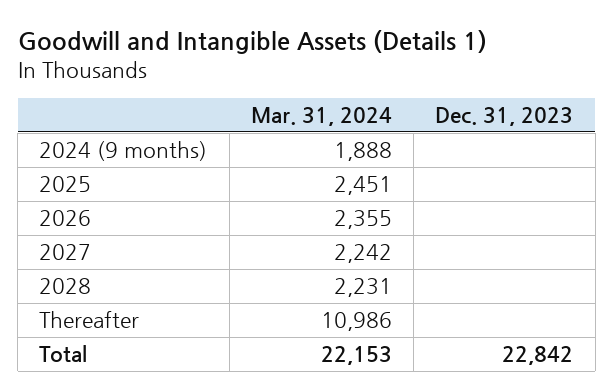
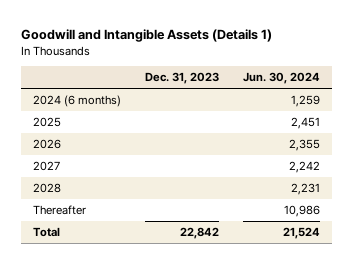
- | Mar. 31, 2024 | Dec. 31, 2023
+ | Dec. 31, 2023 | Jun. 30, 2024
- 2024 (9 months) | 1,888 |
+ 2024 (6 months) | | 1,259

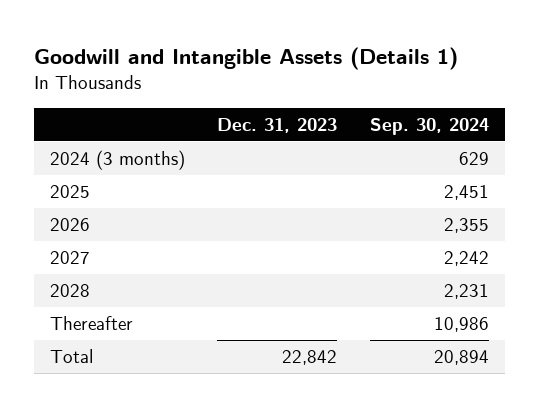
- | Dec. 31, 2023 | Jun. 30, 2024
+ | Dec. 31, 2023 | Sep. 30, 2024
- 2024 (6 months) | | 1,259
+ 2024 (3 months) | | 629

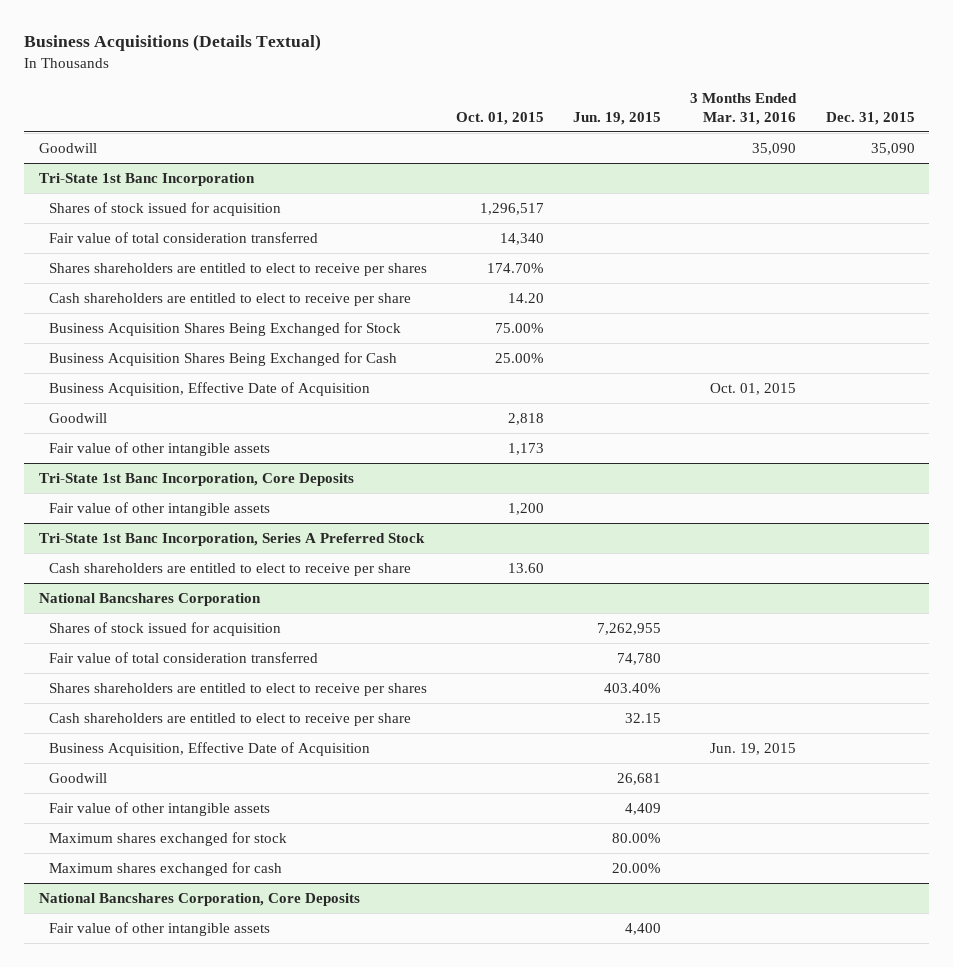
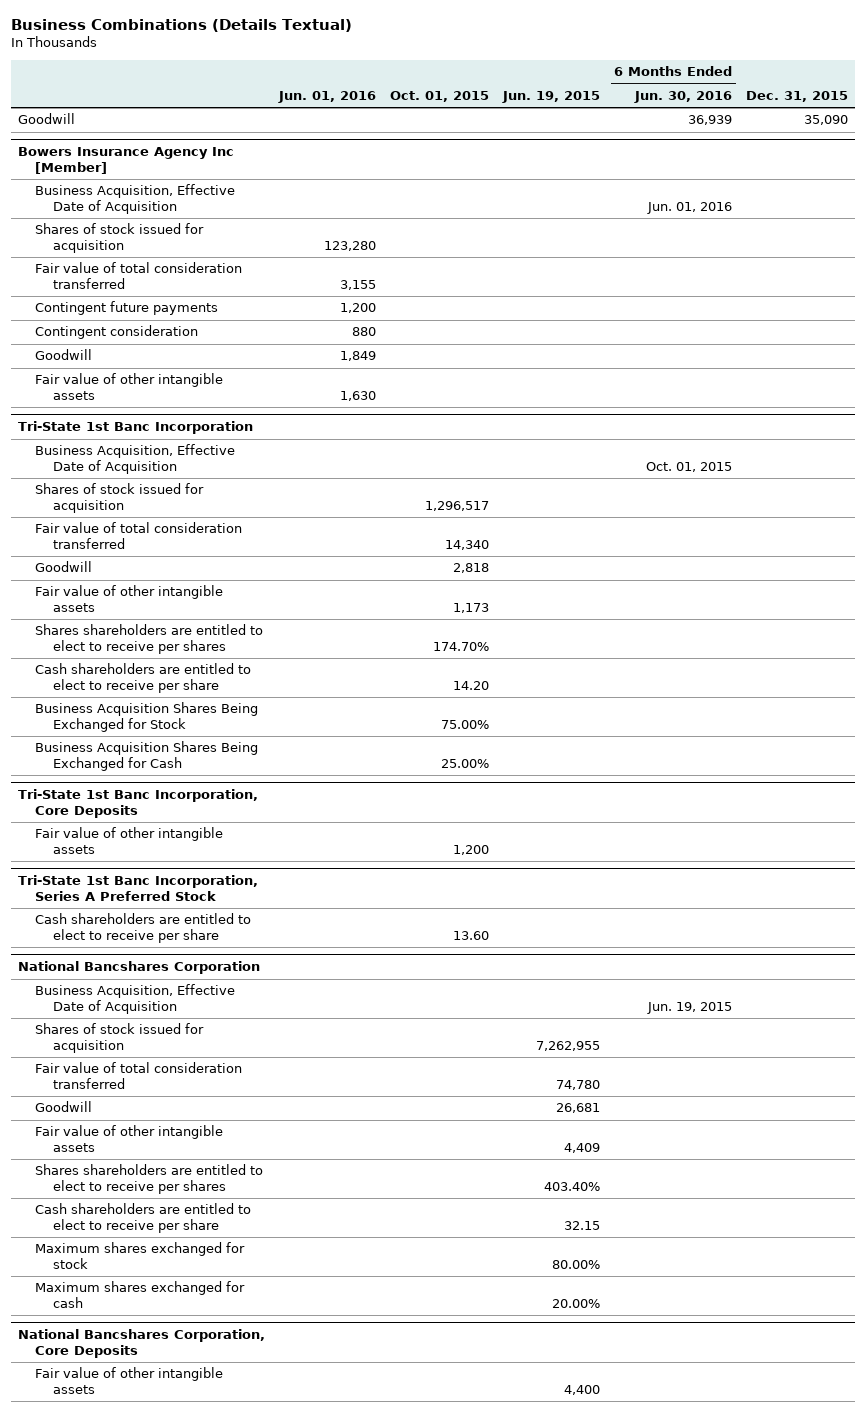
- Business Acquisitions (Details Textual)
+ Business Combinations (Details Textual)
- | Oct. 01, 2015 | Jun. 19, 2015 | 3 Months Ended Mar. 31, 2016 | Dec. 31, 2015
+ | Jun. 01, 2016 | Oct. 01, 2015 | Jun. 19, 2015 | 6 Months Ended Jun. 30, 2016 | Dec. 31, 2015
+ Bowers Insurance Agency Inc [Member]
+ Business Acquisition, Effective Date of Acquisition | | | | Jun. 01, 2016 |
+ Shares of stock issued for acquisition | 123,280 | | | |
+ Fair value of total consideration transferred | 3,155 | | | |
+ Contingent future payments | 1,200 | | | |
+ Contingent consideration | 880 | | | |
+ Goodwill | 1,849 | | | |
+ Fair value of other intangible assets | 1,630 | | | |
@ Tri-State 1st Banc Incorporation
moved up: Business Acquisition, Effective Date of Acquisition | | | | Oct. 01, 2015 |
moved up: Goodwill | | 2,818 | | |
moved up: Fair value of other intangible assets | | 1,173 | | |
@ National Bancshares Corporation
moved up: Business Acquisition, Effective Date of Acquisition | | | | Jun. 19, 2015 |
moved down: Shares shareholders are entitled to elect to receive per shares | | | 403.40% | |
moved down: Cash shareholders are entitled to elect to receive per share | | | 32.15 | |

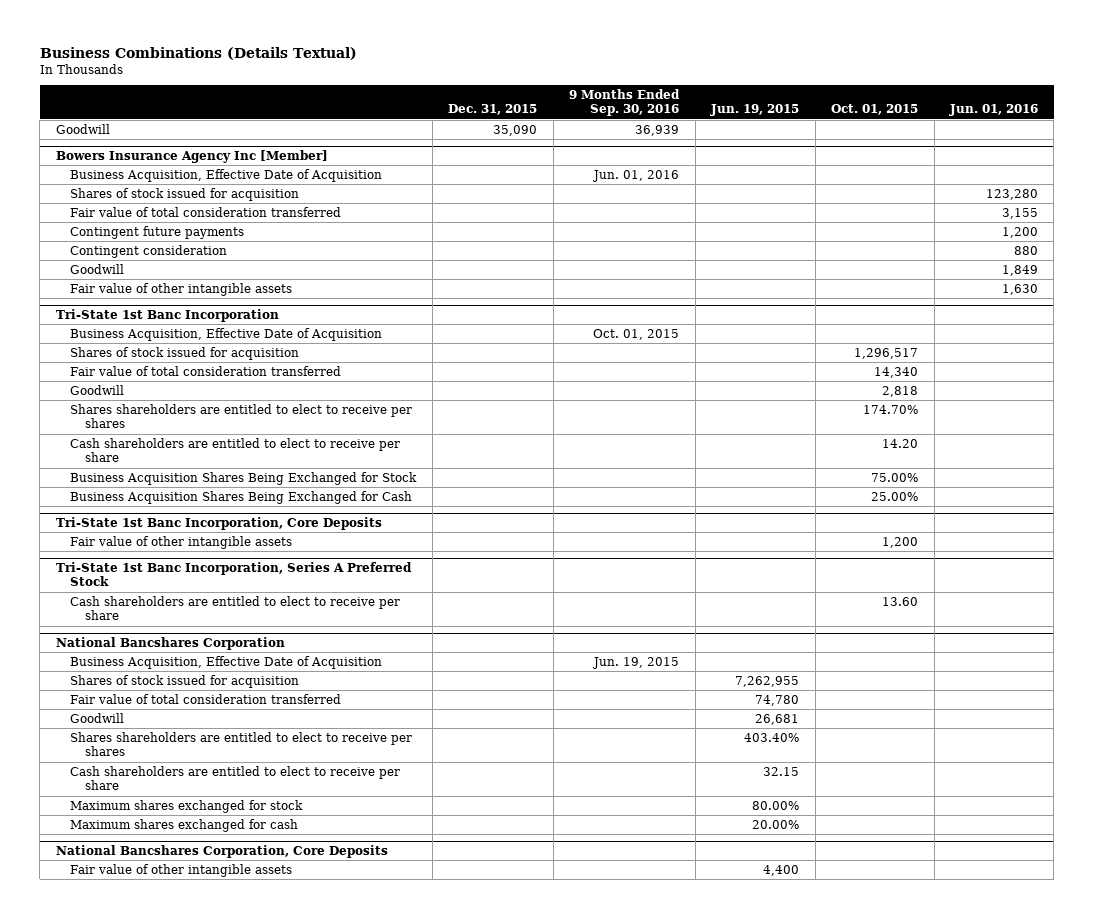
- | Jun. 01, 2016 | Oct. 01, 2015 | Jun. 19, 2015 | 6 Months Ended Jun. 30, 2016 | Dec. 31, 2015
+ | Dec. 31, 2015 | 9 Months Ended Sep. 30, 2016 | Jun. 19, 2015 | Oct. 01, 2015 | Jun. 01, 2016
@ Tri-State 1st Banc Incorporation
- Fair value of other intangible assets | | 1,173 | | |
@ National Bancshares Corporation
- Fair value of other intangible assets | | | 4,409 | |

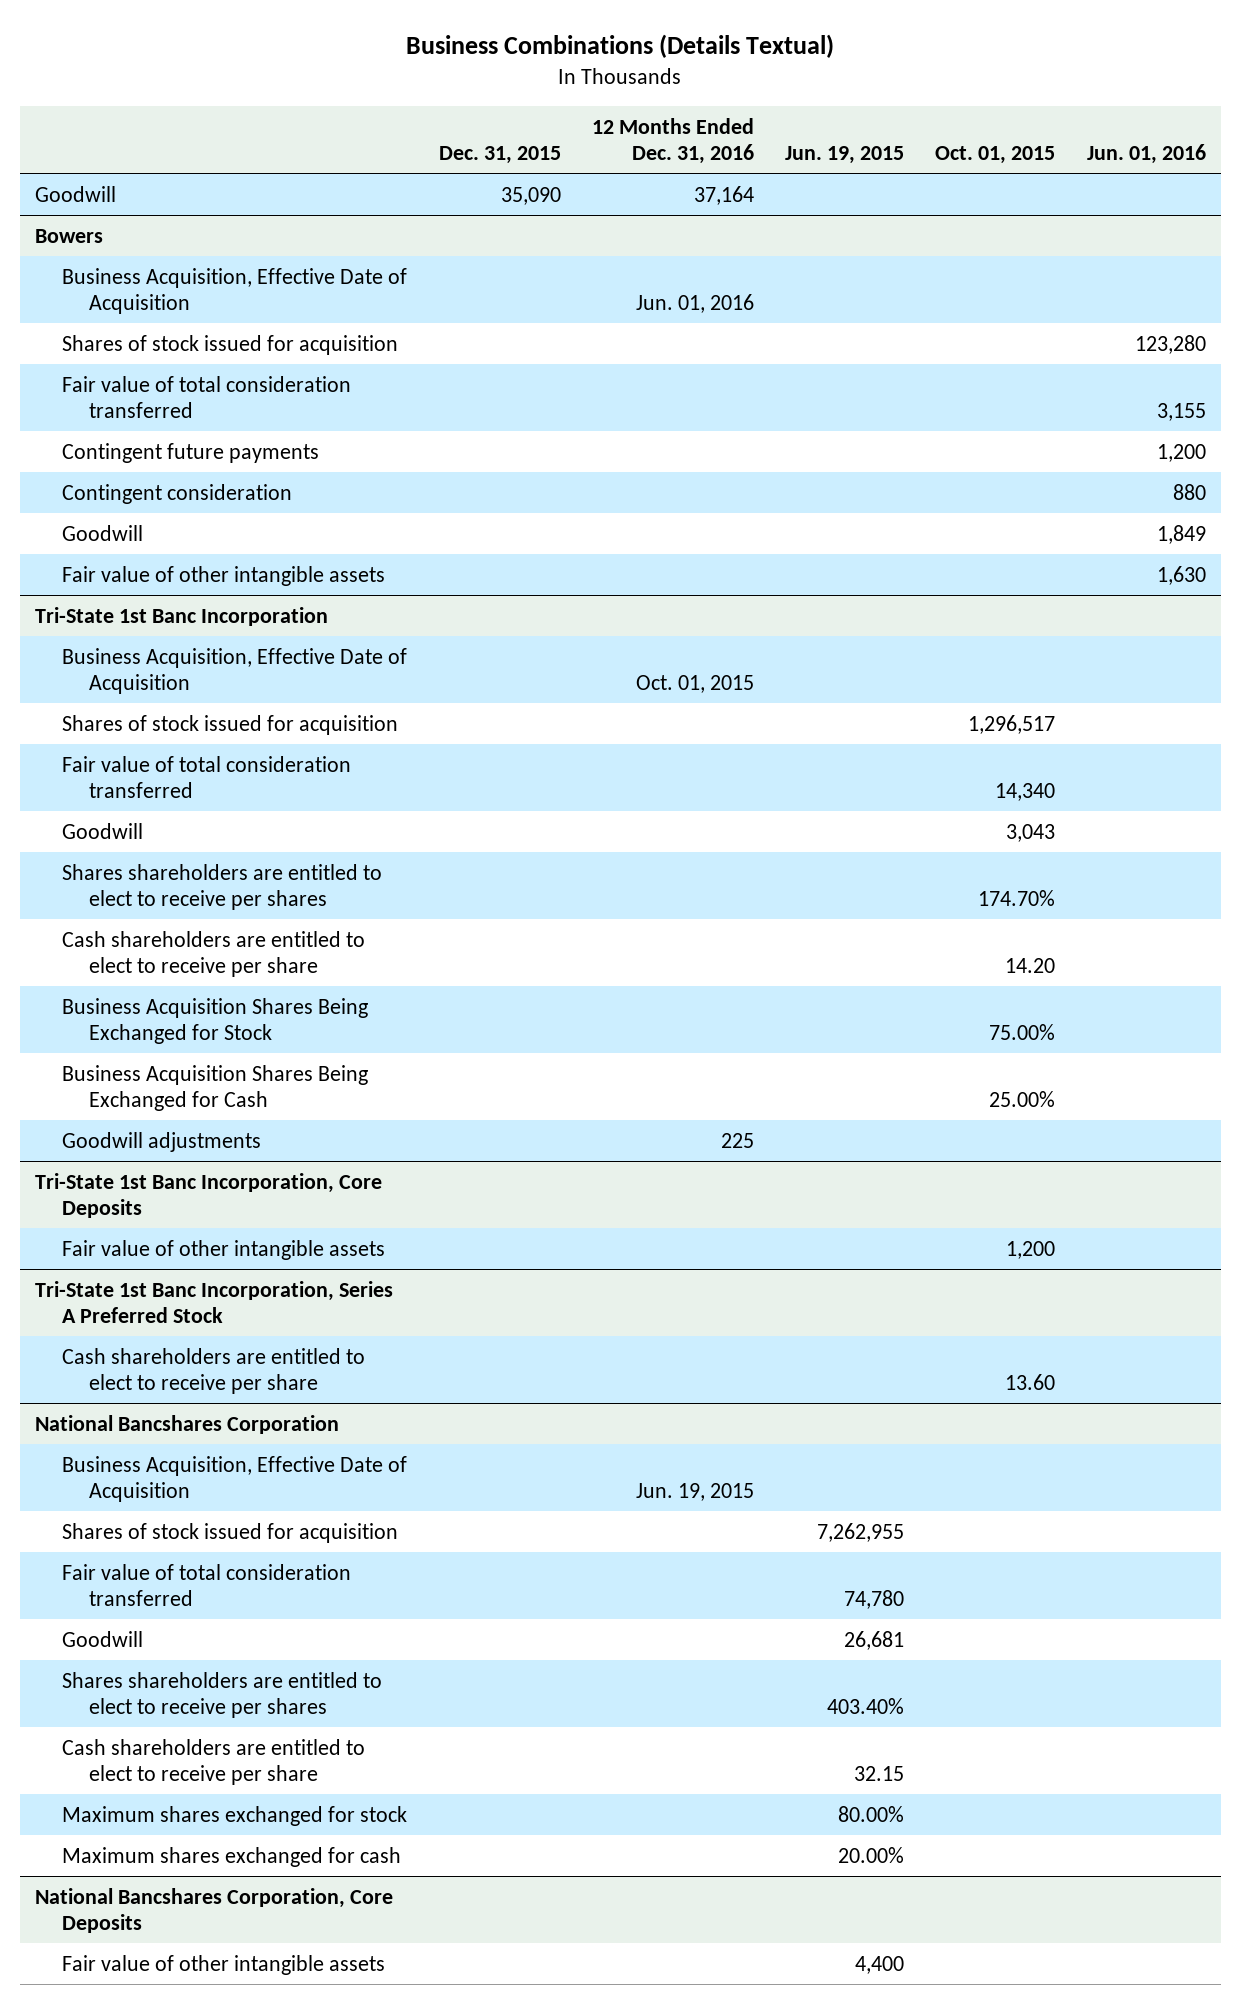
- | Dec. 31, 2015 | 9 Months Ended Sep. 30, 2016 | Jun. 19, 2015 | Oct. 01, 2015 | Jun. 01, 2016
+ | Dec. 31, 2015 | 12 Months Ended Dec. 31, 2016 | Jun. 19, 2015 | Oct. 01, 2015 | Jun. 01, 2016
- Bowers Insurance Agency Inc [Member]
+ Bowers
@ Tri-State 1st Banc Incorporation
- Goodwill | | | | 2,818 |
+ Goodwill | | | | 3,043 |
+ Goodwill adjustments | | 225 | | |

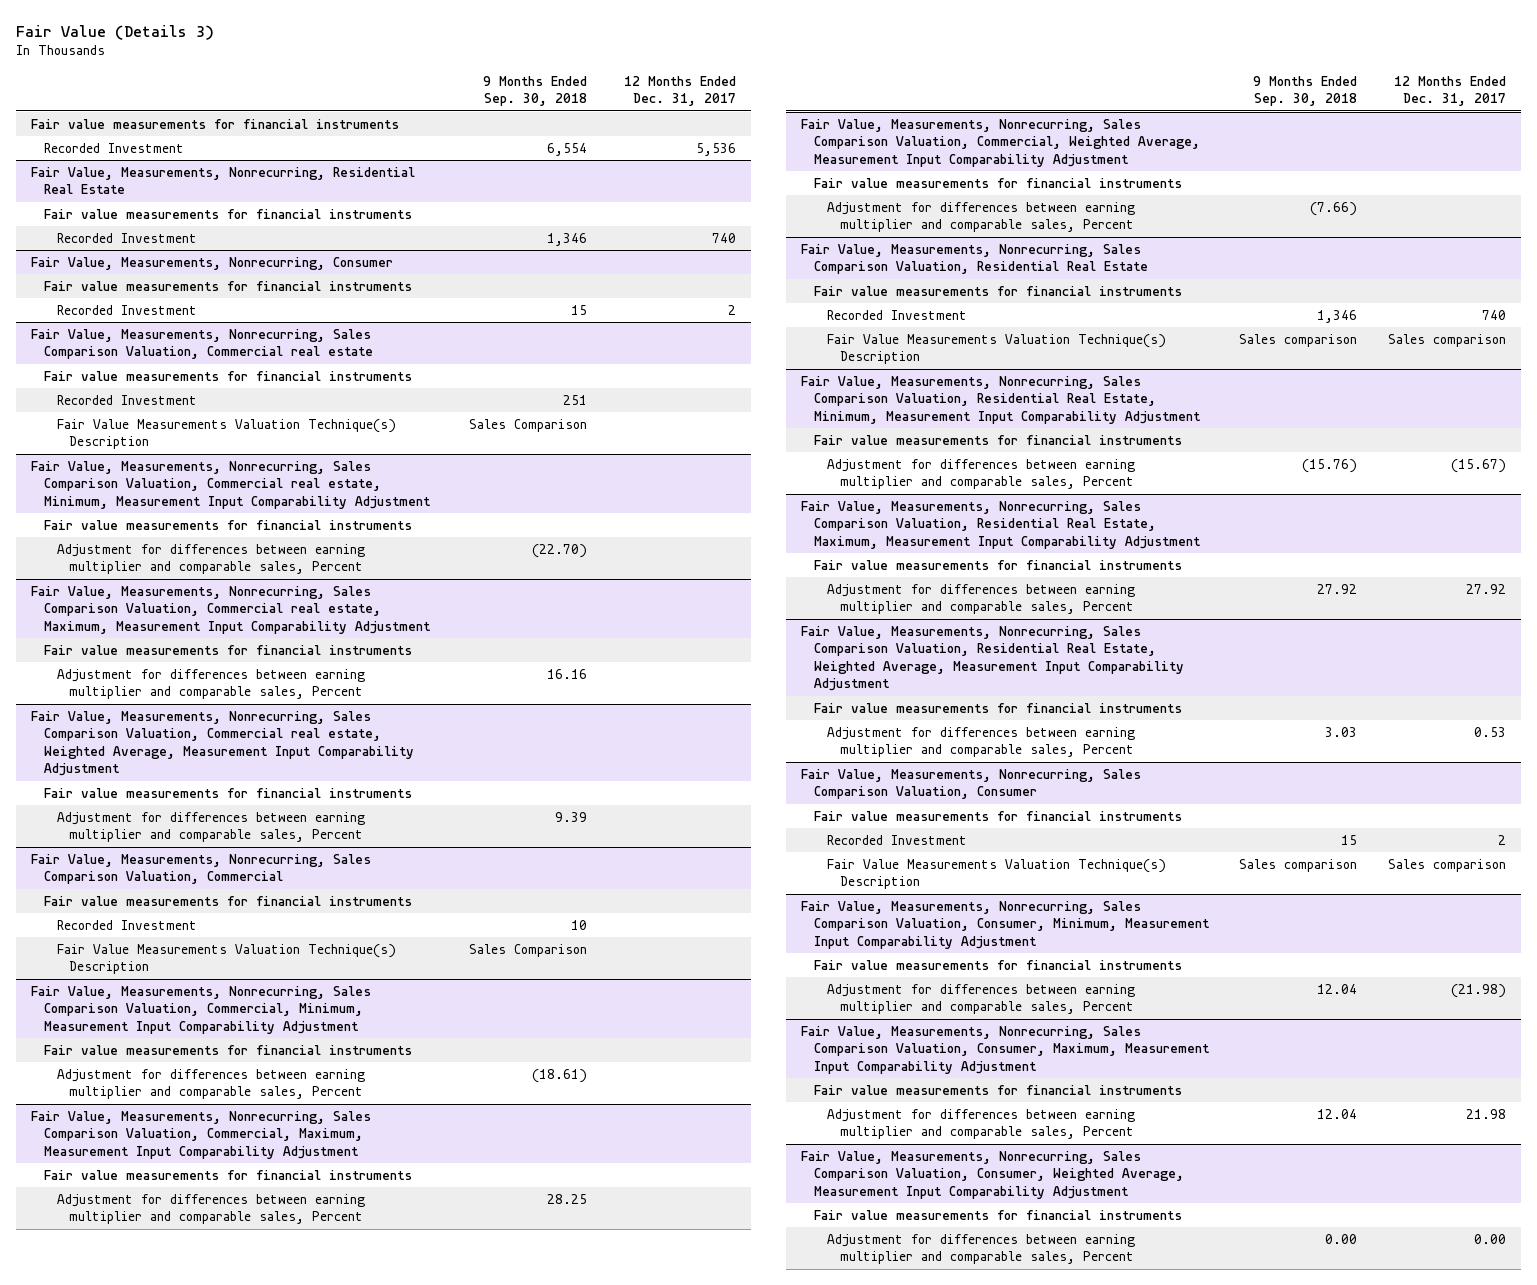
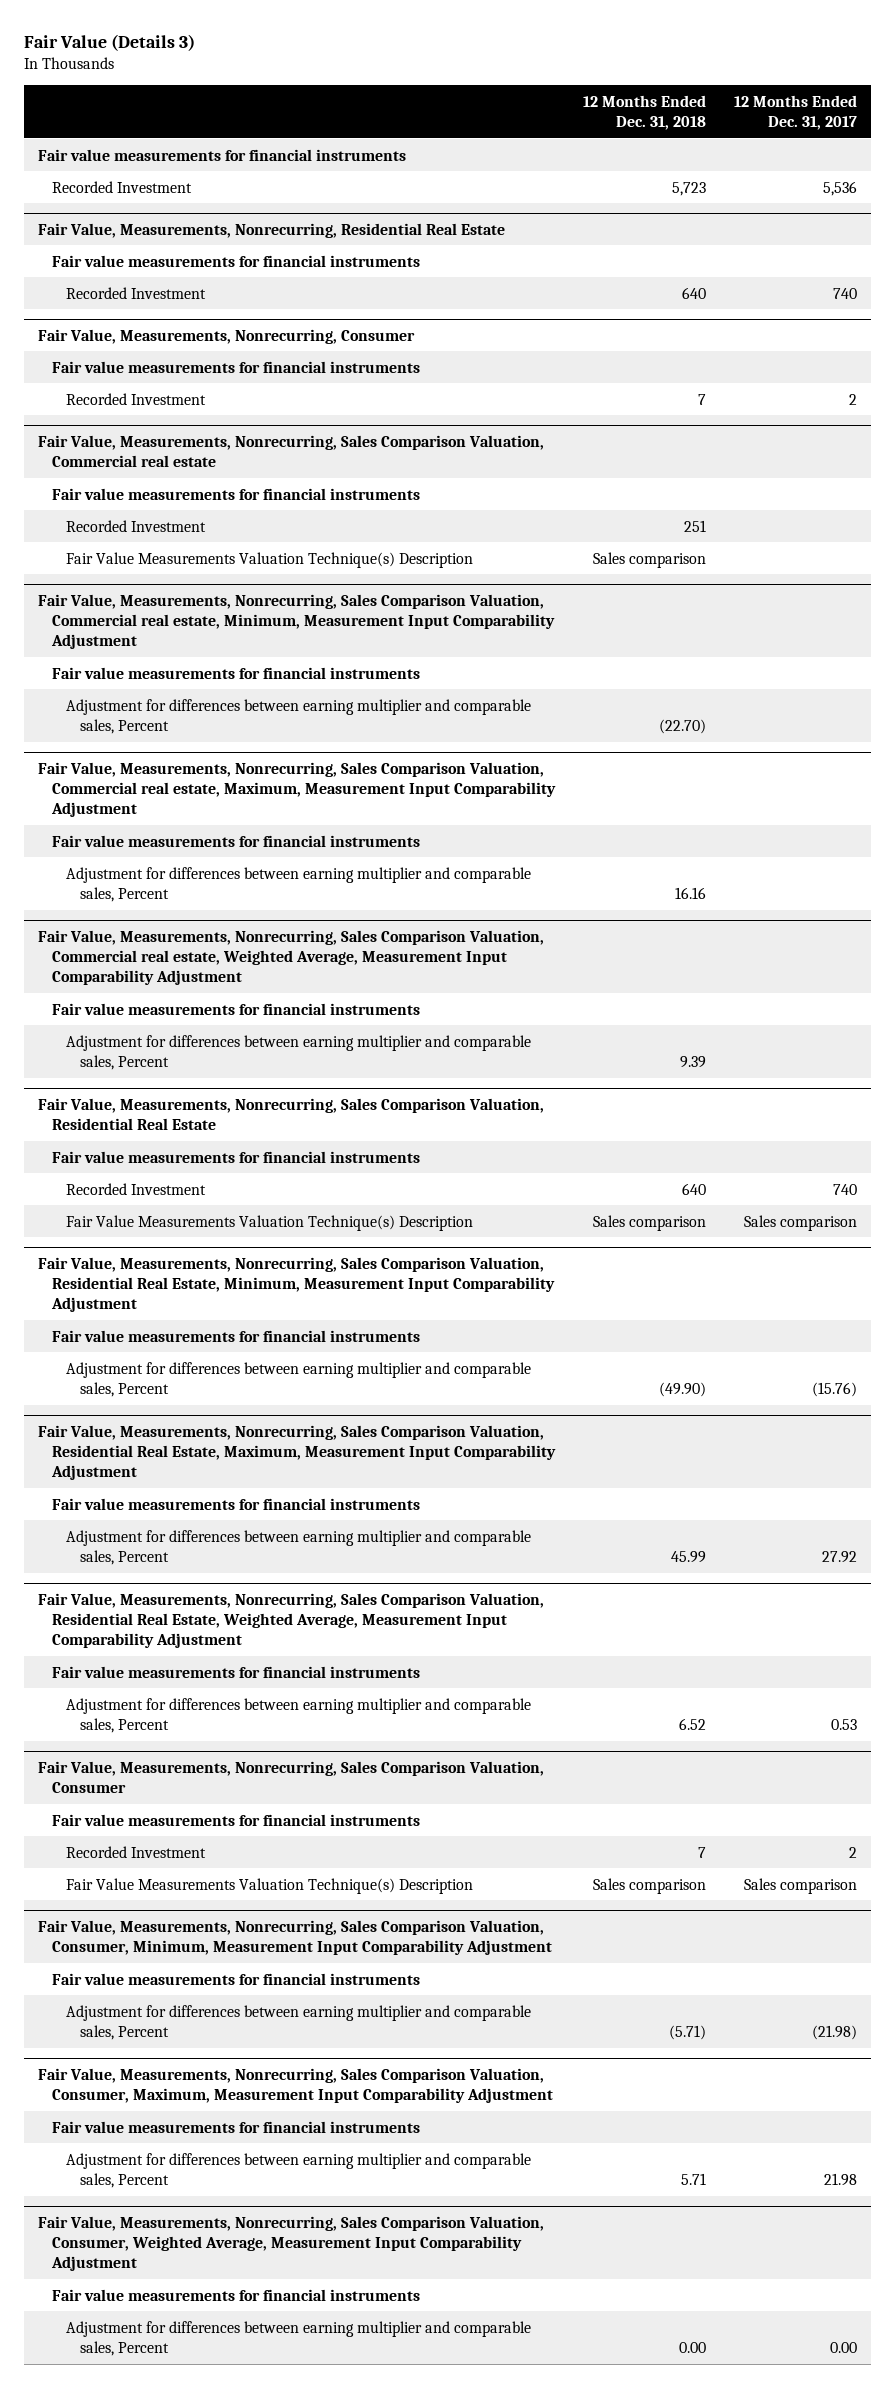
- | 9 Months Ended Sep. 30, 2018 | 12 Months Ended Dec. 31, 2017
+ | 12 Months Ended Dec. 31, 2018 | 12 Months Ended Dec. 31, 2017
- Fair Value, Measurements, Nonrecurring, Sales Comparison Valuation, Commercial
- Fair value measurements for financial instruments
- Recorded Investment | 10 |
- Fair Value Measurements Valuation Technique(s) Description | Sales Comparison |
- Fair Value, Measurements, Nonrecurring, Sales Comparison Valuation, Commercial, Minimum, Measurement Input Comparability Adjustment
- Fair value measurements for financial instruments
- Adjustment for differences between earning multiplier and comparable sales, Percent | (18.61) |
- Fair Value, Measurements, Nonrecurring, Sales Comparison Valuation, Commercial, Maximum, Measurement Input Comparability Adjustment
- Fair value measurements for financial instruments
- Adjustment for differences between earning multiplier and comparable sales, Percent | 28.25 |
- Fair Value, Measurements, Nonrecurring, Sales Comparison Valuation, Commercial, Weighted Average, Measurement Input Comparability Adjustment
- Fair value measurements for financial instruments
- Adjustment for differences between earning multiplier and comparable sales, Percent | (7.66) |
@ Fair Value, Measurements, Nonrecurring, Sales Comparison Valuation, Residential Real Estate, Minimum, Measurement Input Comparability Adjustment
- Adjustment for differences between earning multiplier and comparable sales, Percent | (15.76) | (15.67)
+ Adjustment for differences between earning multiplier and comparable sales, Percent | (49.90) | (15.76)

